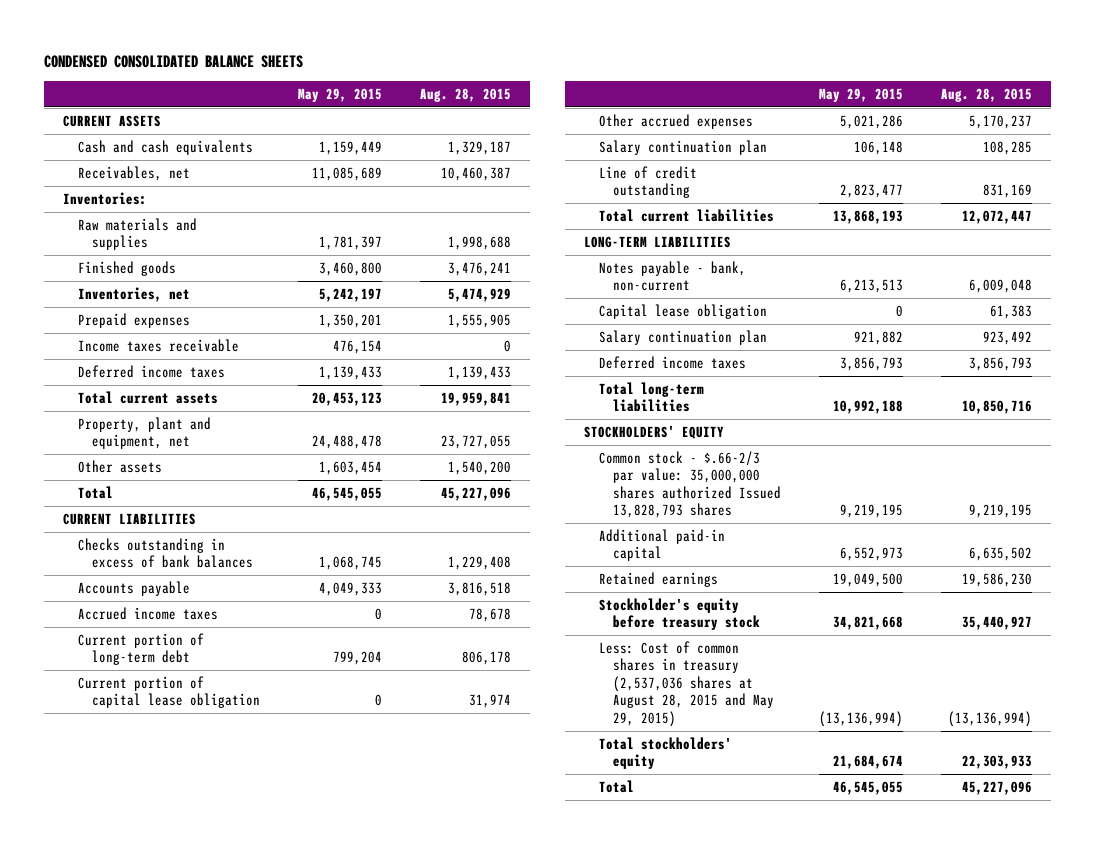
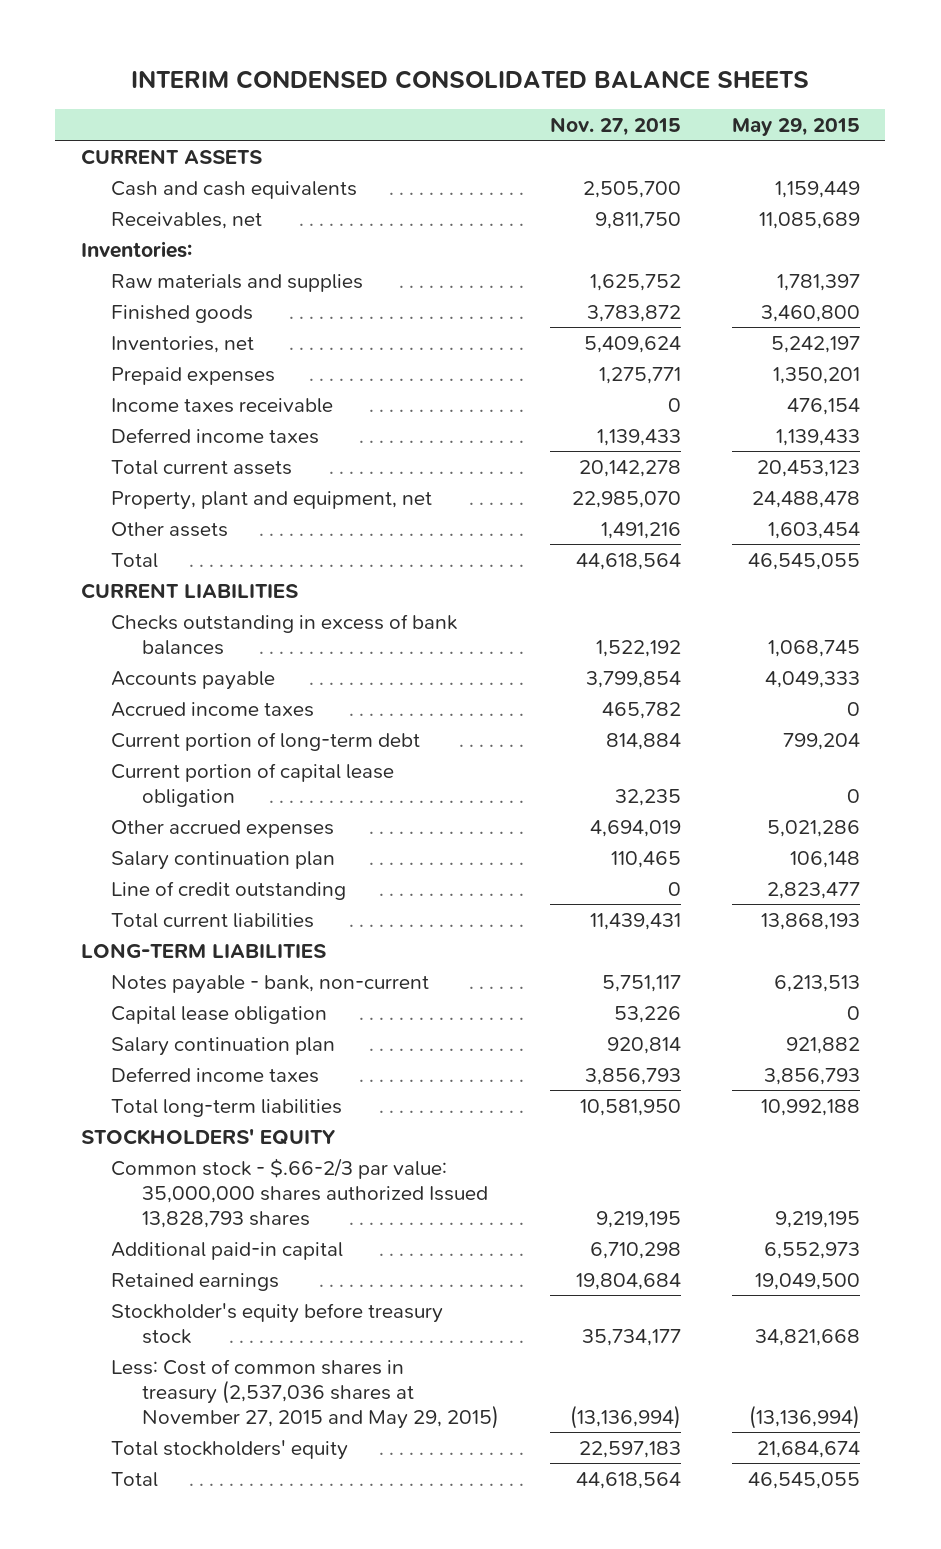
- CONDENSED CONSOLIDATED BALANCE SHEETS
+ INTERIM CONDENSED CONSOLIDATED BALANCE SHEETS
- | May 29, 2015 | Aug. 28, 2015
+ | Nov. 27, 2015 | May 29, 2015
- Less: Cost of common shares in treasury (2,537,036 shares at August 28, 2015 and May 29, 2015) | (13,136,994) | (13,136,994)
+ Less: Cost of common shares in treasury (2,537,036 shares at November 27, 2015 and May 29, 2015) | (13,136,994) | (13,136,994)

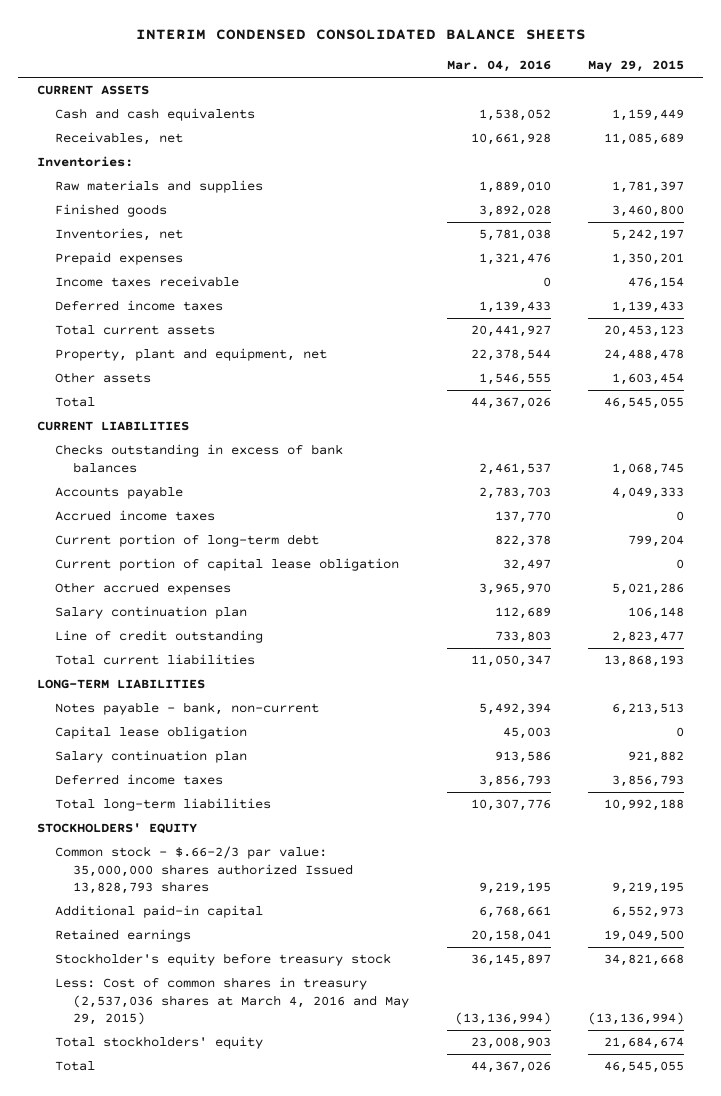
- | Nov. 27, 2015 | May 29, 2015
+ | Mar. 04, 2016 | May 29, 2015
- Less: Cost of common shares in treasury (2,537,036 shares at November 27, 2015 and May 29, 2015) | (13,136,994) | (13,136,994)
+ Less: Cost of common shares in treasury (2,537,036 shares at March 4, 2016 and May 29, 2015) | (13,136,994) | (13,136,994)

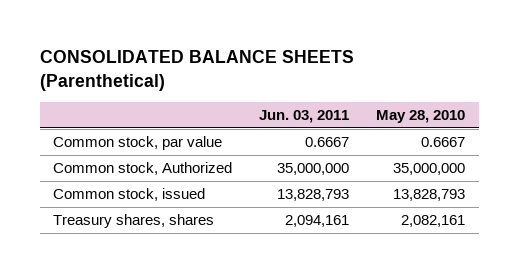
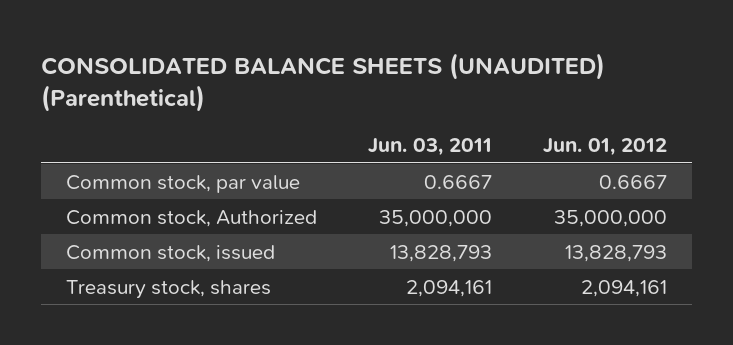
- CONSOLIDATED BALANCE SHEETS (Parenthetical)
+ CONSOLIDATED BALANCE SHEETS (UNAUDITED) (Parenthetical)
- | Jun. 03, 2011 | May 28, 2010
+ | Jun. 03, 2011 | Jun. 01, 2012
- Treasury shares, shares | 2,094,161 | 2,082,161
+ Treasury stock, shares | 2,094,161 | 2,094,161

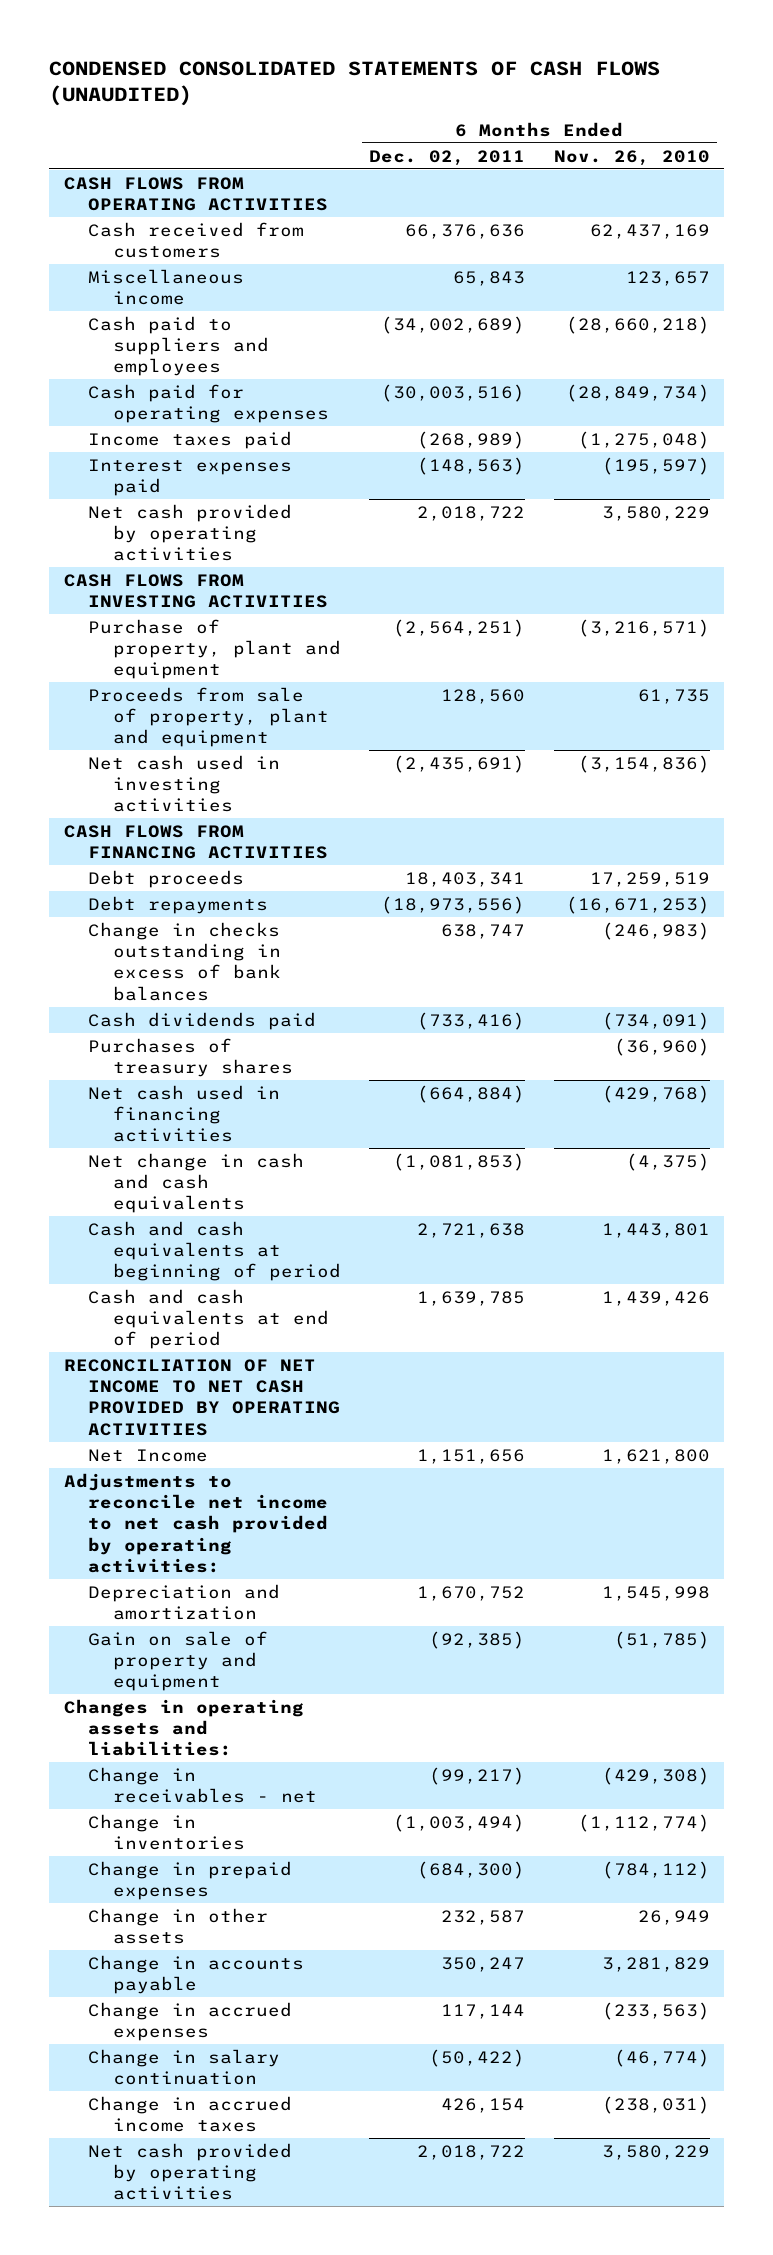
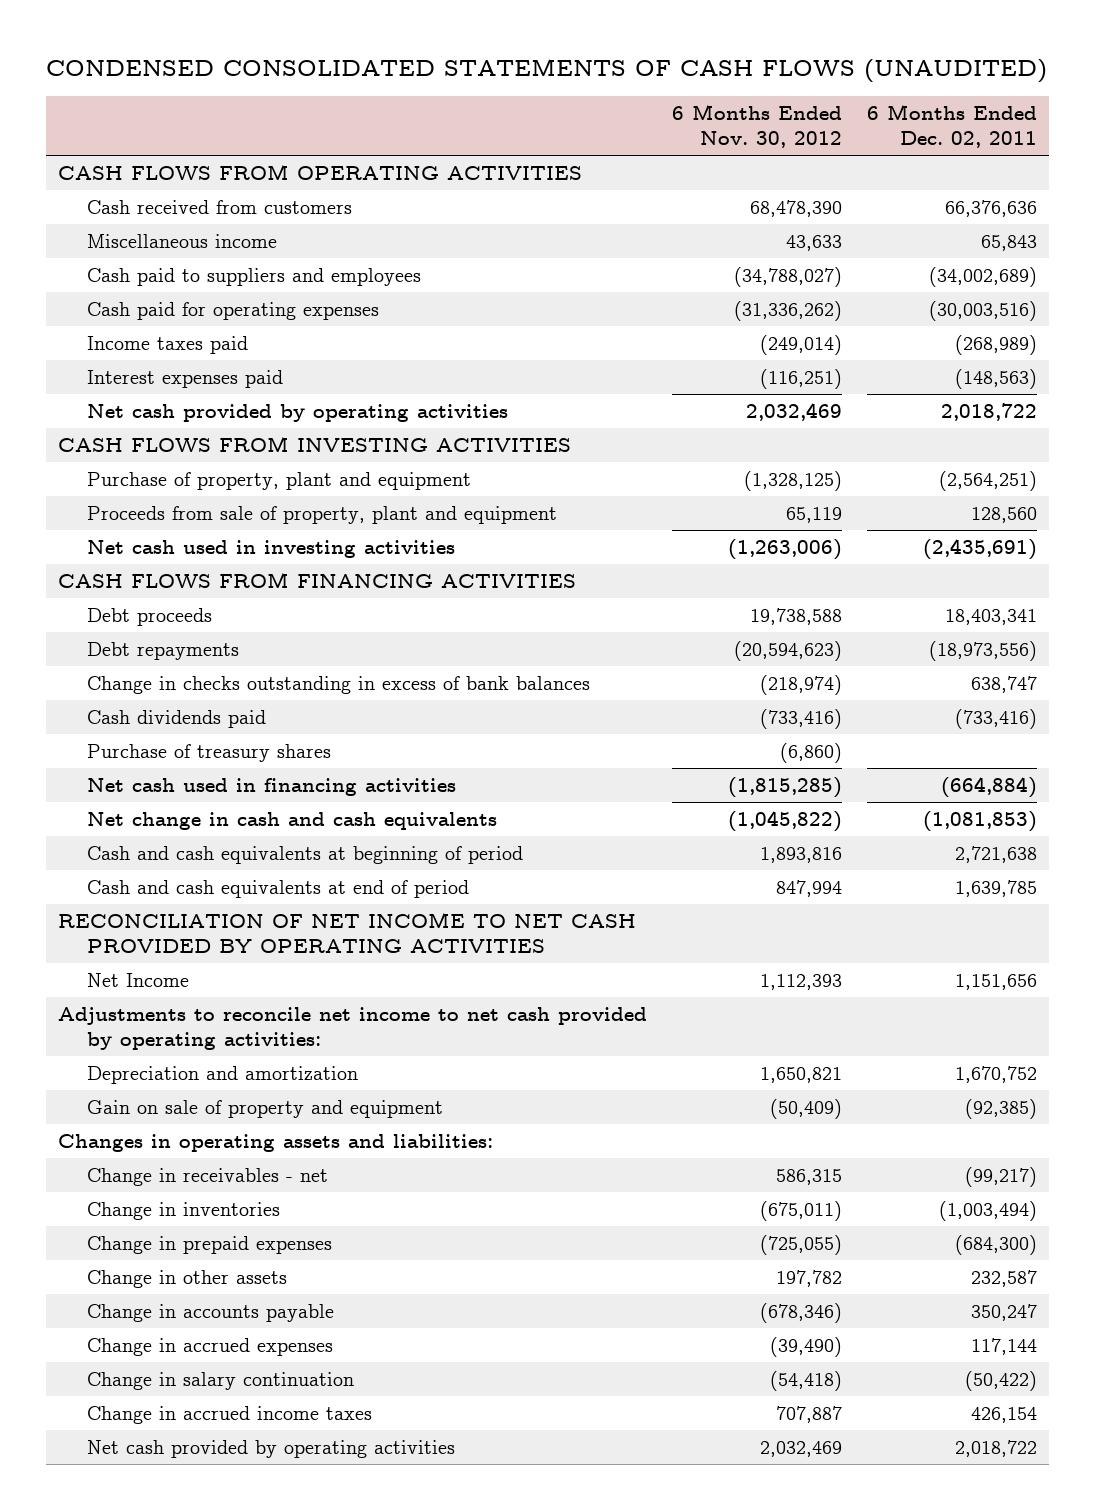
- | 6 Months Ended Dec. 02, 2011 | 6 Months Ended Nov. 26, 2010
+ | 6 Months Ended Nov. 30, 2012 | 6 Months Ended Dec. 02, 2011
- Purchases of treasury shares | | (36,960)
+ Purchase of treasury shares | (6,860) |

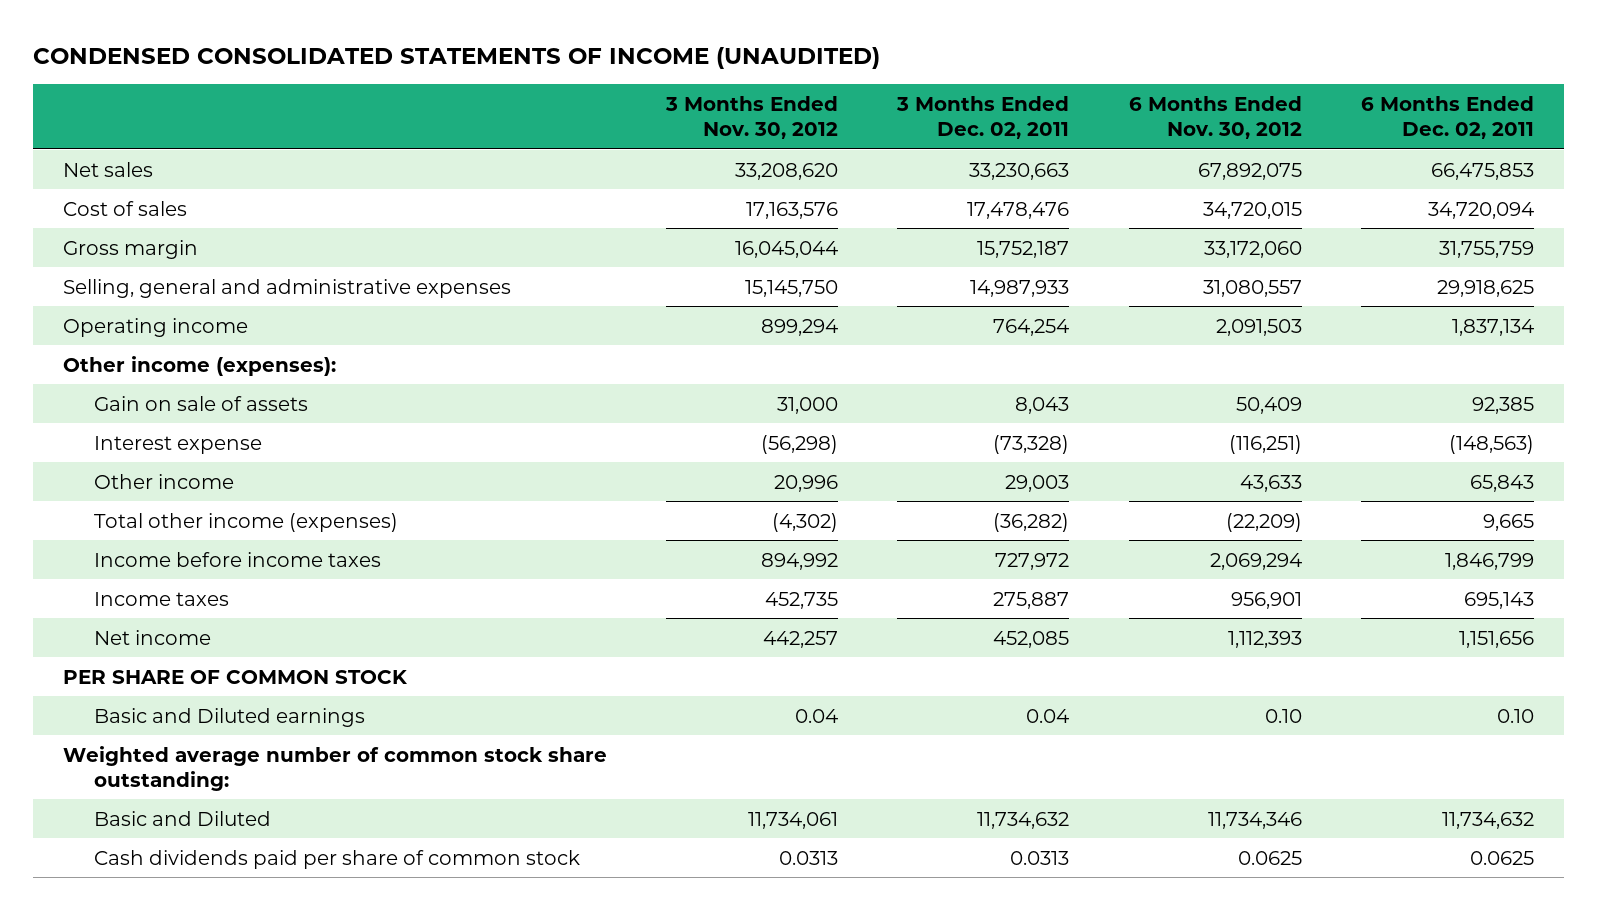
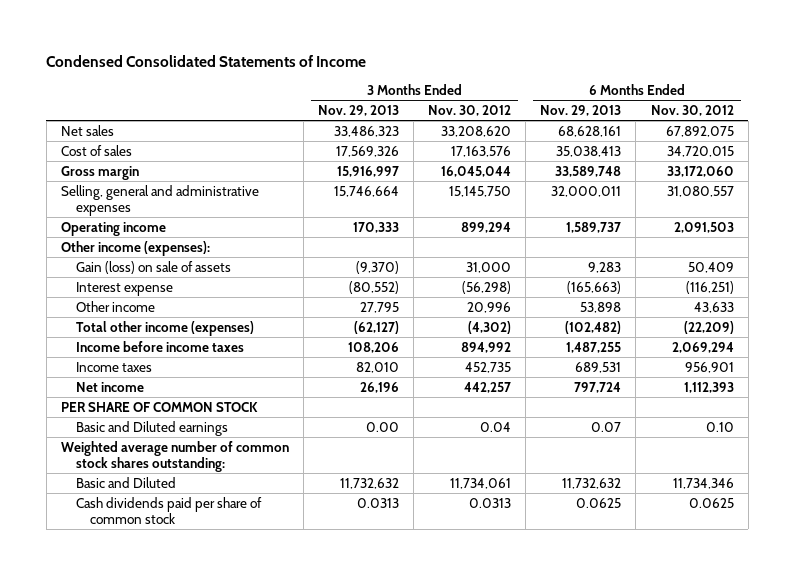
- CONDENSED CONSOLIDATED STATEMENTS OF INCOME (UNAUDITED)
+ Condensed Consolidated Statements of Income
- | 3 Months Ended Nov. 30, 2012 | 3 Months Ended Dec. 02, 2011 | 6 Months Ended Nov. 30, 2012 | 6 Months Ended Dec. 02, 2011
+ | 3 Months Ended Nov. 29, 2013 | 3 Months Ended Nov. 30, 2012 | 6 Months Ended Nov. 29, 2013 | 6 Months Ended Nov. 30, 2012
- Gain on sale of assets | 31,000 | 8,043 | 50,409 | 92,385
+ Gain (loss) on sale of assets | (9,370) | 31,000 | 9,283 | 50,409
- Weighted average number of common stock share outstanding:
+ Weighted average number of common stock shares outstanding:

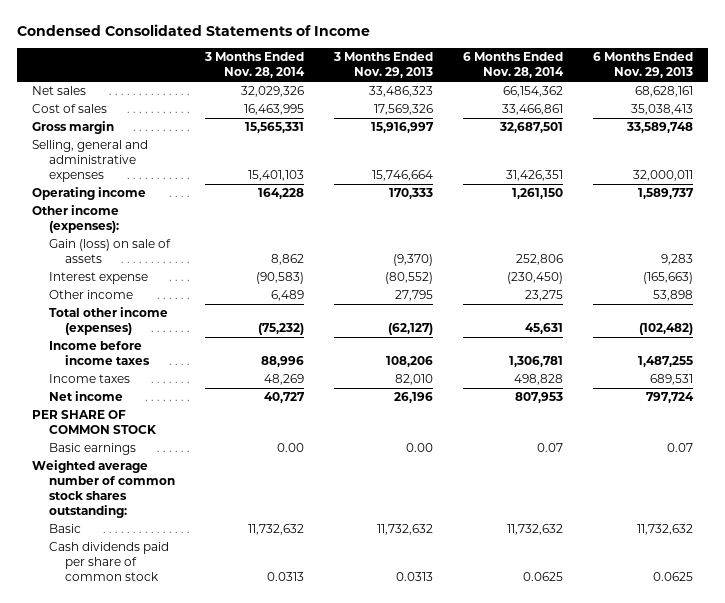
- | 3 Months Ended Nov. 29, 2013 | 3 Months Ended Nov. 30, 2012 | 6 Months Ended Nov. 29, 2013 | 6 Months Ended Nov. 30, 2012
+ | 3 Months Ended Nov. 28, 2014 | 3 Months Ended Nov. 29, 2013 | 6 Months Ended Nov. 28, 2014 | 6 Months Ended Nov. 29, 2013
- Basic and Diluted earnings | 0.00 | 0.04 | 0.07 | 0.10
+ Basic earnings | 0.00 | 0.00 | 0.07 | 0.07
- Basic and Diluted | 11,732,632 | 11,734,061 | 11,732,632 | 11,734,346
+ Basic | 11,732,632 | 11,732,632 | 11,732,632 | 11,732,632

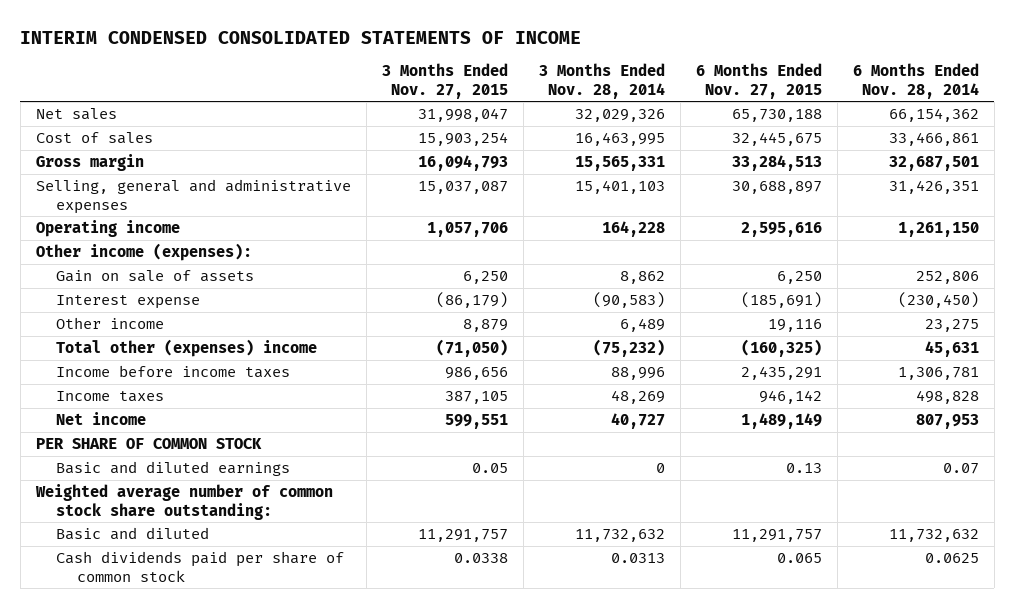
- Condensed Consolidated Statements of Income
+ INTERIM CONDENSED CONSOLIDATED STATEMENTS OF INCOME
- | 3 Months Ended Nov. 28, 2014 | 3 Months Ended Nov. 29, 2013 | 6 Months Ended Nov. 28, 2014 | 6 Months Ended Nov. 29, 2013
+ | 3 Months Ended Nov. 27, 2015 | 3 Months Ended Nov. 28, 2014 | 6 Months Ended Nov. 27, 2015 | 6 Months Ended Nov. 28, 2014
- Gain (loss) on sale of assets | 8,862 | (9,370) | 252,806 | 9,283
+ Gain on sale of assets | 6,250 | 8,862 | 6,250 | 252,806
- Total other income (expenses) | (75,232) | (62,127) | 45,631 | (102,482)
+ Total other (expenses) income | (71,050) | (75,232) | (160,325) | 45,631
- Basic earnings | 0.00 | 0.00 | 0.07 | 0.07
- Weighted average number of common stock shares outstanding:
- Basic | 11,732,632 | 11,732,632 | 11,732,632 | 11,732,632
+ Basic and diluted earnings | 0.05 | 0 | 0.13 | 0.07
+ Weighted average number of common stock share outstanding:
+ Basic and diluted | 11,291,757 | 11,732,632 | 11,291,757 | 11,732,632

